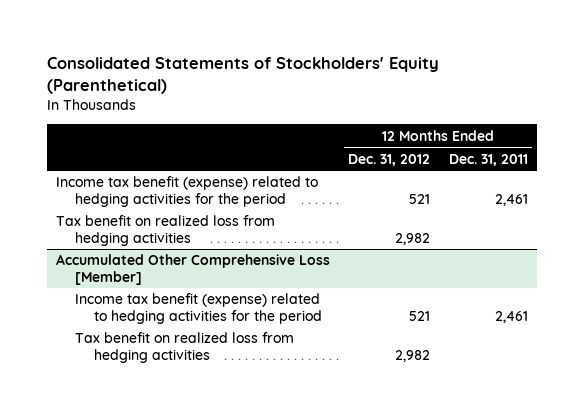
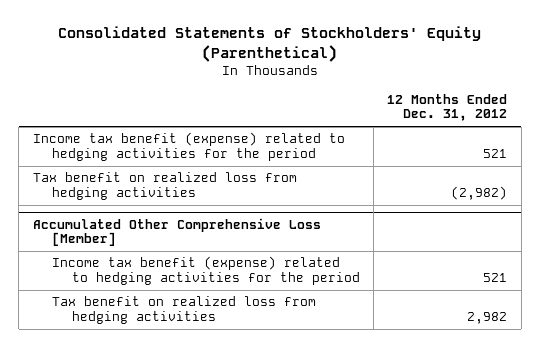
- | 12 Months Ended Dec. 31, 2012 | 12 Months Ended Dec. 31, 2011
+ | 12 Months Ended Dec. 31, 2012
- Tax benefit on realized loss from hedging activities | 2,982 |
+ Tax benefit on realized loss from hedging activities | (2,982)

